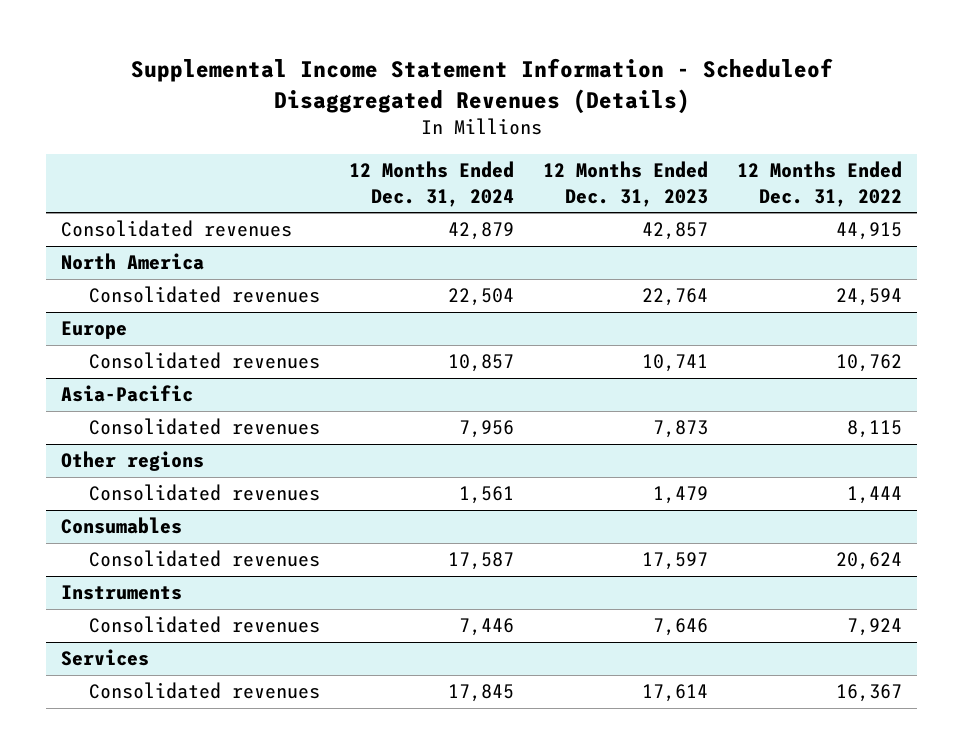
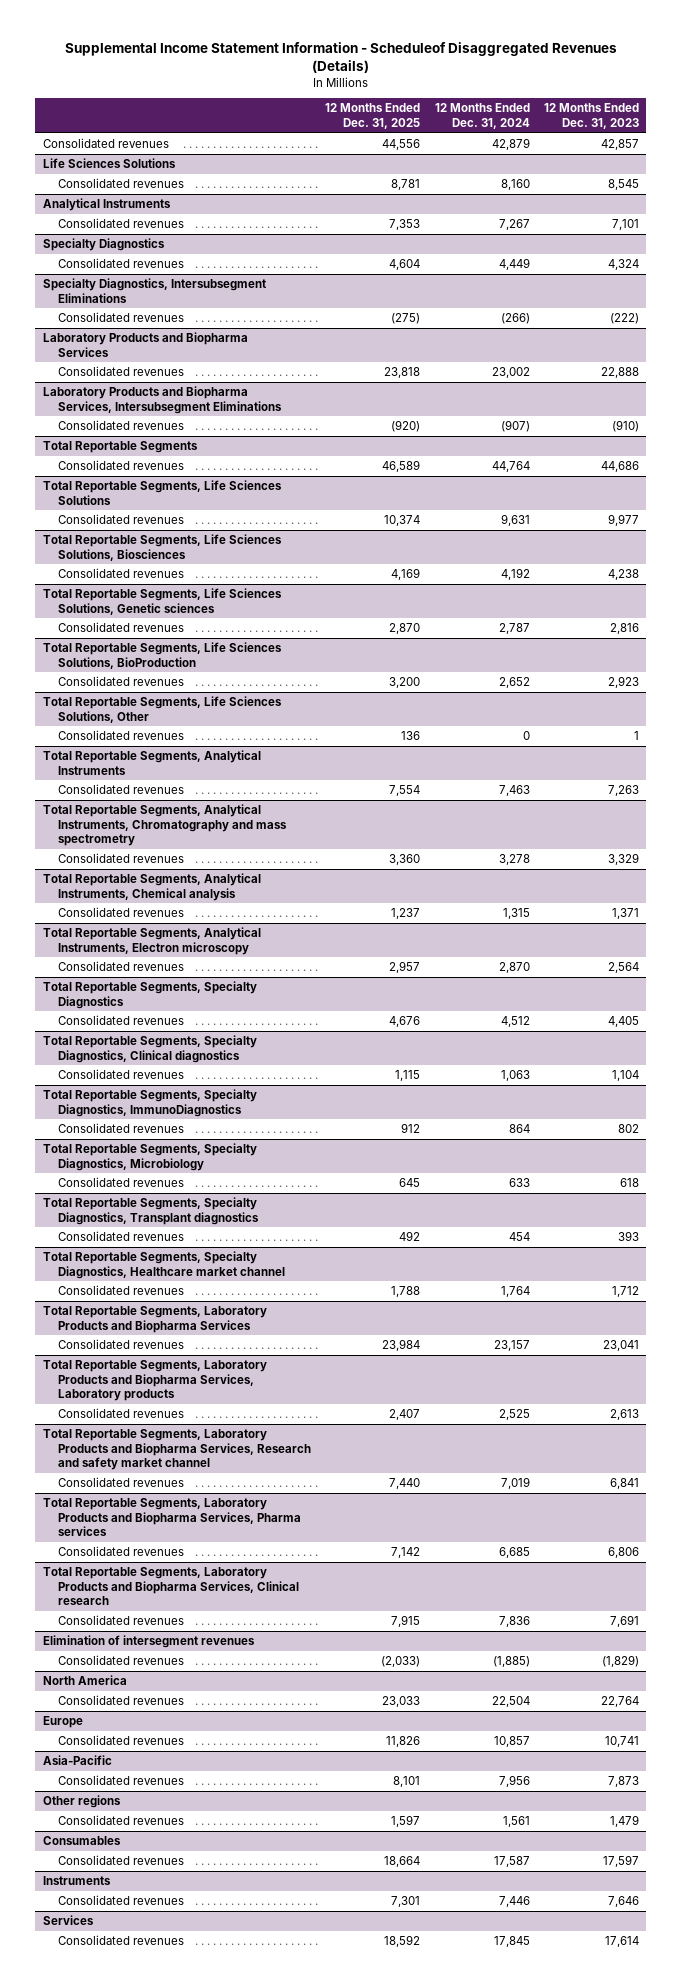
- | 12 Months Ended Dec. 31, 2024 | 12 Months Ended Dec. 31, 2023 | 12 Months Ended Dec. 31, 2022
+ | 12 Months Ended Dec. 31, 2025 | 12 Months Ended Dec. 31, 2024 | 12 Months Ended Dec. 31, 2023
+ Life Sciences Solutions
+ Consolidated revenues | 8,781 | 8,160 | 8,545
+ Analytical Instruments
+ Consolidated revenues | 7,353 | 7,267 | 7,101
+ Specialty Diagnostics
+ Consolidated revenues | 4,604 | 4,449 | 4,324
+ Specialty Diagnostics, Intersubsegment Eliminations
+ Consolidated revenues | (275) | (266) | (222)
+ Laboratory Products and Biopharma Services
+ Consolidated revenues | 23,818 | 23,002 | 22,888
+ Laboratory Products and Biopharma Services, Intersubsegment Eliminations
+ Consolidated revenues | (920) | (907) | (910)
+ Total Reportable Segments
+ Consolidated revenues | 46,589 | 44,764 | 44,686
+ Total Reportable Segments, Life Sciences Solutions
+ Consolidated revenues | 10,374 | 9,631 | 9,977
+ Total Reportable Segments, Life Sciences Solutions, Biosciences
+ Consolidated revenues | 4,169 | 4,192 | 4,238
+ Total Reportable Segments, Life Sciences Solutions, Genetic sciences
+ Consolidated revenues | 2,870 | 2,787 | 2,816
+ Total Reportable Segments, Life Sciences Solutions, BioProduction
+ Consolidated revenues | 3,200 | 2,652 | 2,923
+ Total Reportable Segments, Life Sciences Solutions, Other
+ Consolidated revenues | 136 | 0 | 1
+ Total Reportable Segments, Analytical Instruments
+ Consolidated revenues | 7,554 | 7,463 | 7,263
+ Total Reportable Segments, Analytical Instruments, Chromatography and mass spectrometry
+ Consolidated revenues | 3,360 | 3,278 | 3,329
+ Total Reportable Segments, Analytical Instruments, Chemical analysis
+ Consolidated revenues | 1,237 | 1,315 | 1,371
+ Total Reportable Segments, Analytical Instruments, Electron microscopy
+ Consolidated revenues | 2,957 | 2,870 | 2,564
+ Total Reportable Segments, Specialty Diagnostics
+ Consolidated revenues | 4,676 | 4,512 | 4,405
+ Total Reportable Segments, Specialty Diagnostics, Clinical diagnostics
+ Consolidated revenues | 1,115 | 1,063 | 1,104
+ Total Reportable Segments, Specialty Diagnostics, ImmunoDiagnostics
+ Consolidated revenues | 912 | 864 | 802
+ Total Reportable Segments, Specialty Diagnostics, Microbiology
+ Consolidated revenues | 645 | 633 | 618
+ Total Reportable Segments, Specialty Diagnostics, Transplant diagnostics
+ Consolidated revenues | 492 | 454 | 393
+ Total Reportable Segments, Specialty Diagnostics, Healthcare market channel
+ Consolidated revenues | 1,788 | 1,764 | 1,712
+ Total Reportable Segments, Laboratory Products and Biopharma Services
+ Consolidated revenues | 23,984 | 23,157 | 23,041
+ Total Reportable Segments, Laboratory Products and Biopharma Services, Laboratory products
+ Consolidated revenues | 2,407 | 2,525 | 2,613
+ Total Reportable Segments, Laboratory Products and Biopharma Services, Research and safety market channel
+ Consolidated revenues | 7,440 | 7,019 | 6,841
+ Total Reportable Segments, Laboratory Products and Biopharma Services, Pharma services
+ Consolidated revenues | 7,142 | 6,685 | 6,806
+ Total Reportable Segments, Laboratory Products and Biopharma Services, Clinical research
+ Consolidated revenues | 7,915 | 7,836 | 7,691
+ Elimination of intersegment revenues
+ Consolidated revenues | (2,033) | (1,885) | (1,829)

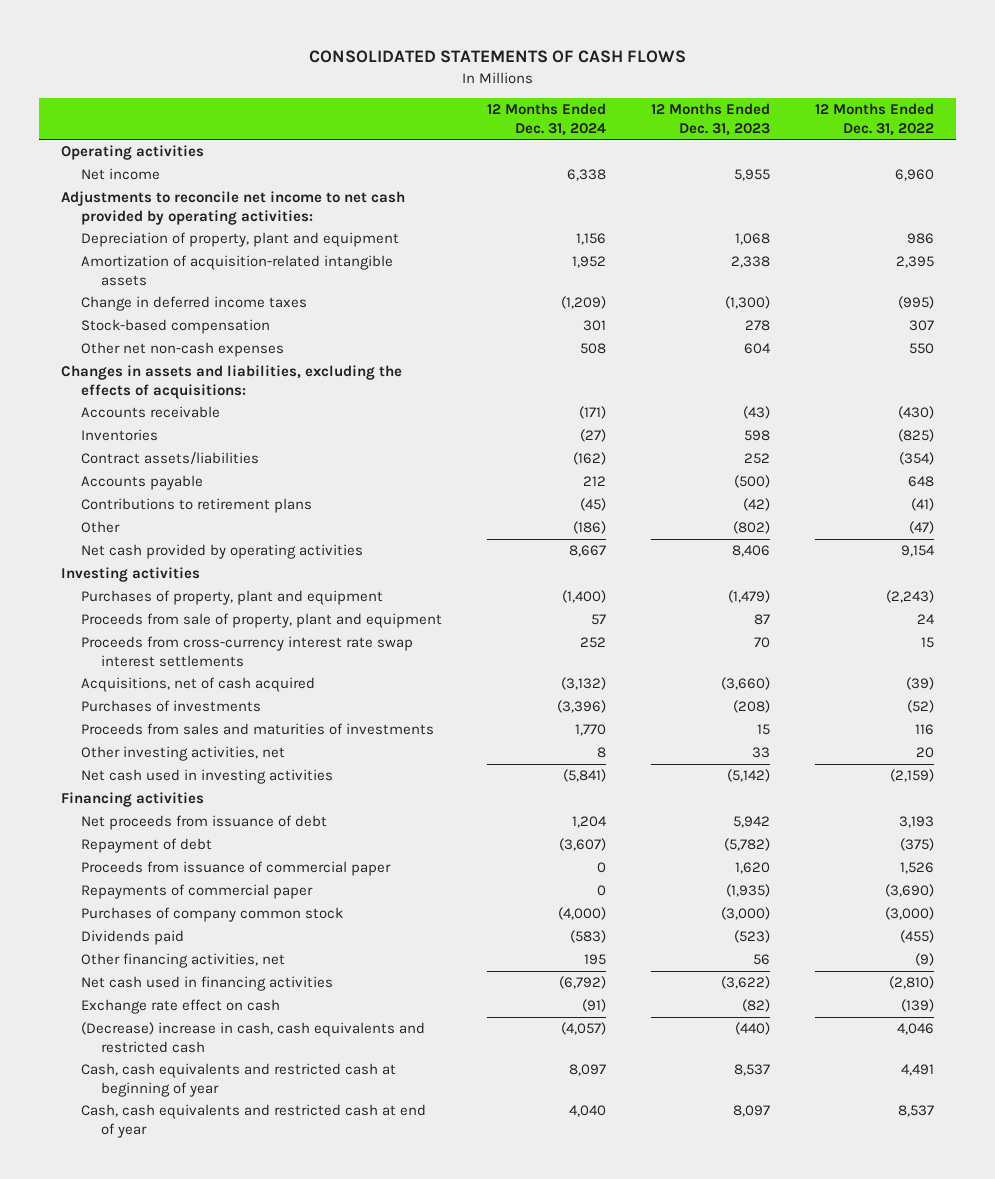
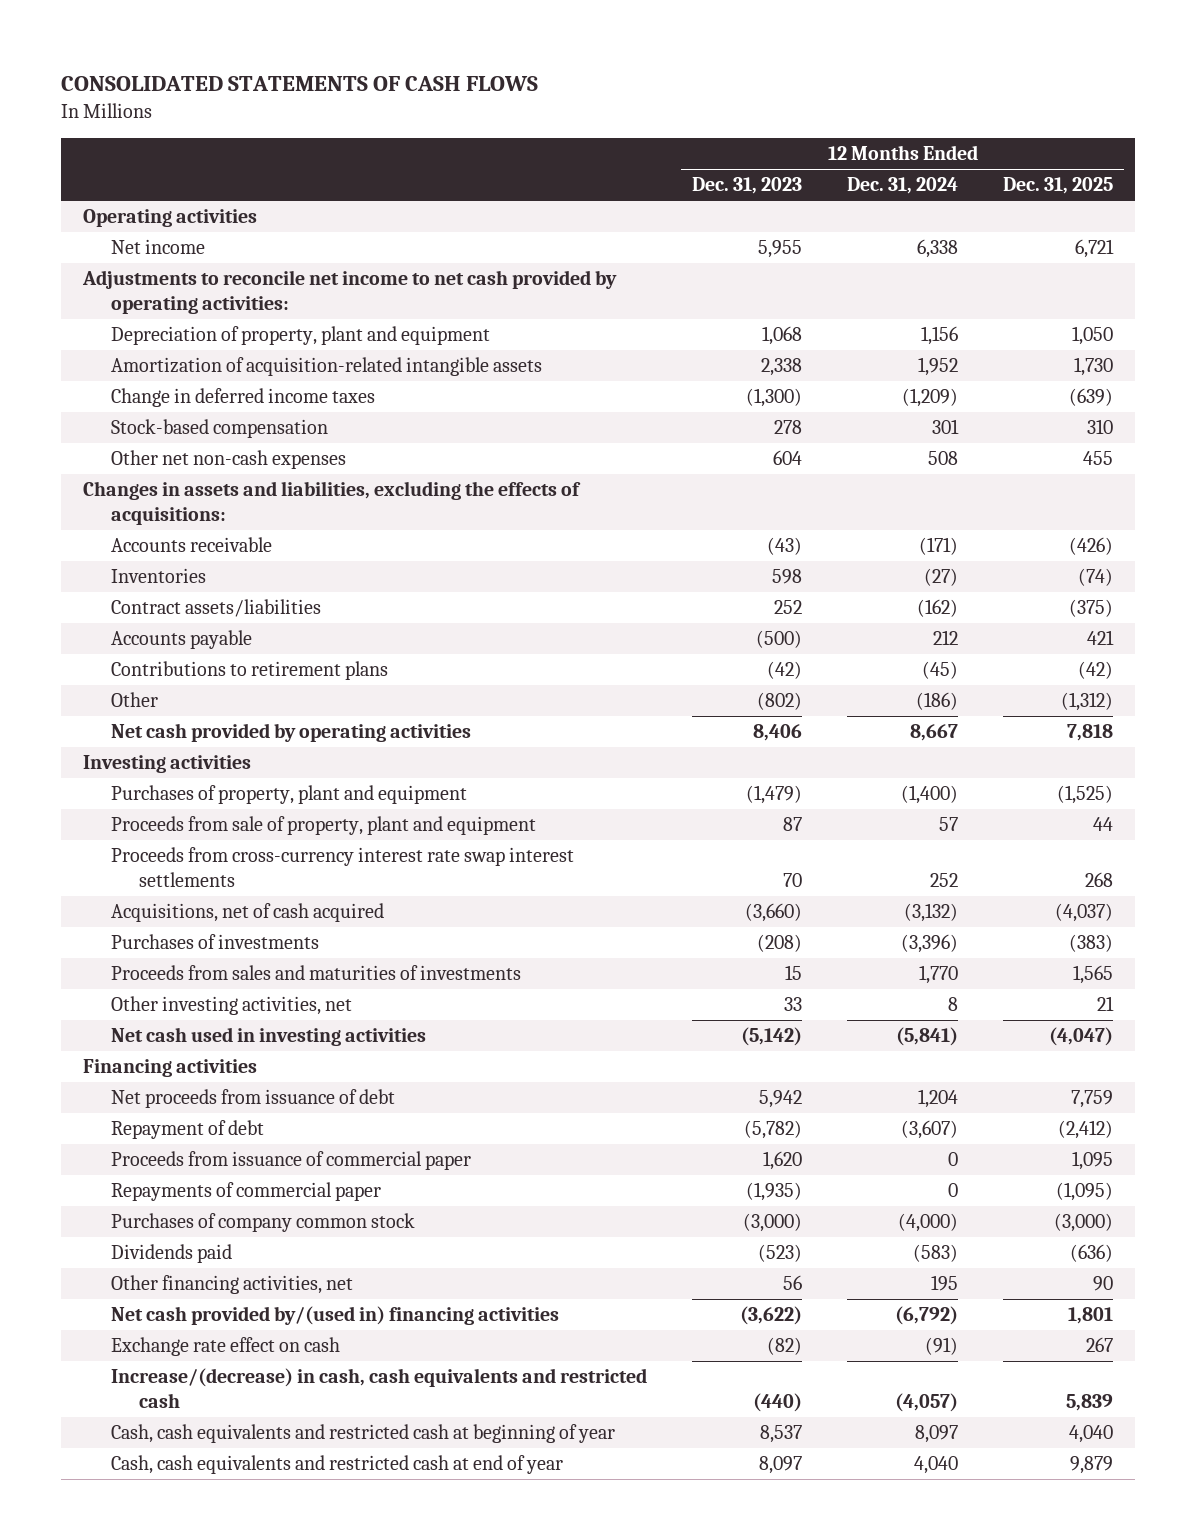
- | 12 Months Ended Dec. 31, 2024 | 12 Months Ended Dec. 31, 2023 | 12 Months Ended Dec. 31, 2022
+ | 12 Months Ended Dec. 31, 2023 | 12 Months Ended Dec. 31, 2024 | 12 Months Ended Dec. 31, 2025
- Net cash used in financing activities | (6,792) | (3,622) | (2,810)
+ Net cash provided by/(used in) financing activities | (3,622) | (6,792) | 1,801
- (Decrease) increase in cash, cash equivalents and restricted cash | (4,057) | (440) | 4,046
+ Increase/(decrease) in cash, cash equivalents and restricted cash | (440) | (4,057) | 5,839

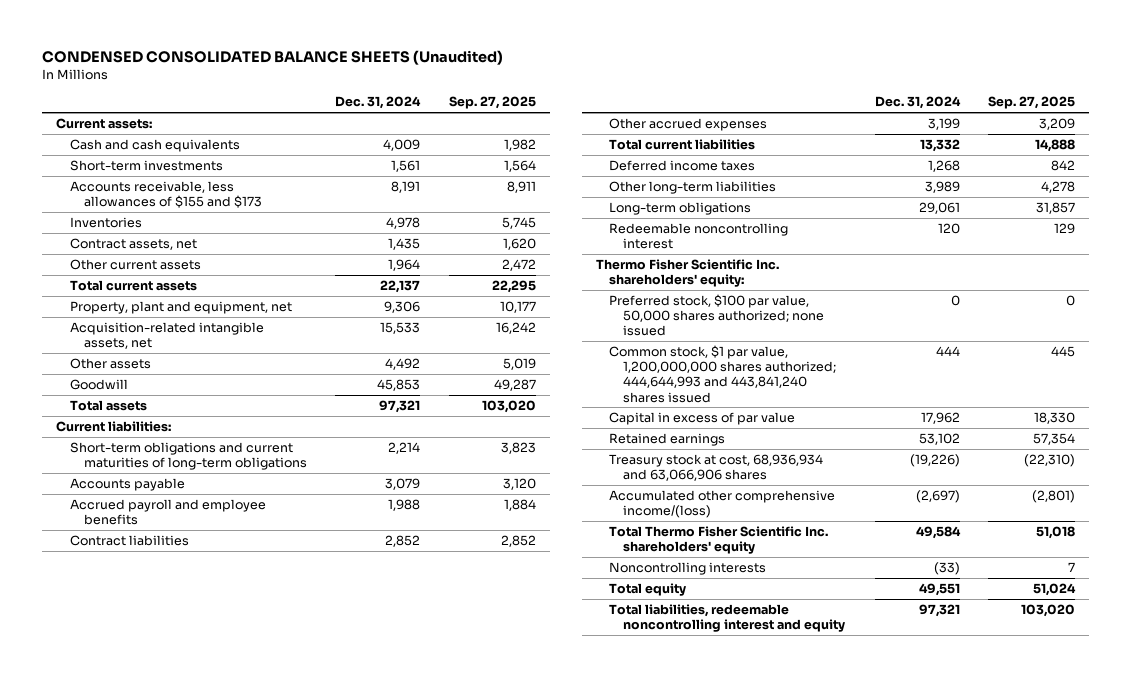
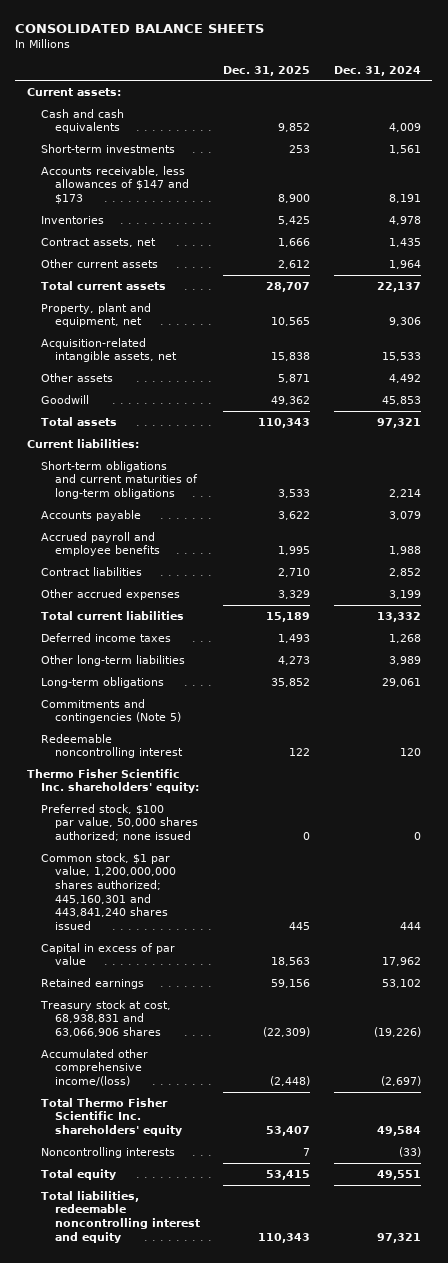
- CONDENSED CONSOLIDATED BALANCE SHEETS (Unaudited)
+ CONSOLIDATED BALANCE SHEETS
- | Dec. 31, 2024 | Sep. 27, 2025
+ | Dec. 31, 2025 | Dec. 31, 2024
- Accounts receivable, less allowances of $155 and $173 | 8,191 | 8,911
+ Accounts receivable, less allowances of $147 and $173 | 8,900 | 8,191
+ Commitments and contingencies (Note 5)
- Common stock, $1 par value, 1,200,000,000 shares authorized; 444,644,993 and 443,841,240 shares issued | 444 | 445
+ Common stock, $1 par value, 1,200,000,000 shares authorized; 445,160,301 and 443,841,240 shares issued | 445 | 444
- Treasury stock at cost, 68,936,934 and 63,066,906 shares | (19,226) | (22,310)
+ Treasury stock at cost, 68,938,831 and 63,066,906 shares | (22,309) | (19,226)

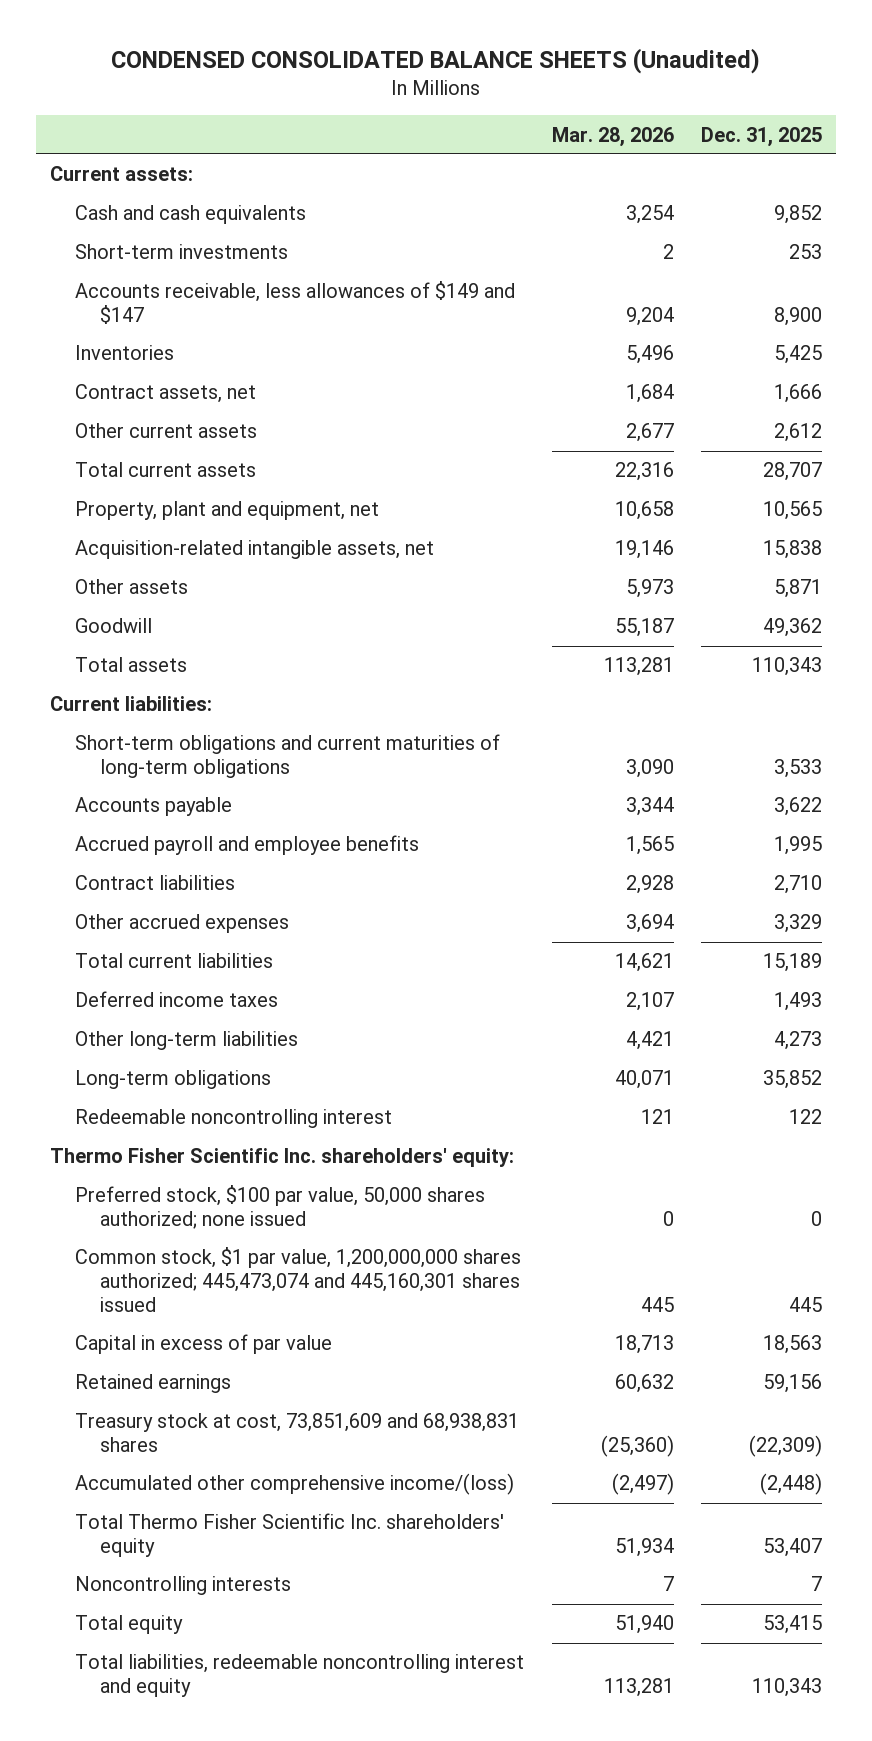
- CONSOLIDATED BALANCE SHEETS
+ CONDENSED CONSOLIDATED BALANCE SHEETS (Unaudited)
- | Dec. 31, 2025 | Dec. 31, 2024
+ | Mar. 28, 2026 | Dec. 31, 2025
- Accounts receivable, less allowances of $147 and $173 | 8,900 | 8,191
+ Accounts receivable, less allowances of $149 and $147 | 9,204 | 8,900
- Commitments and contingencies (Note 5)
- Common stock, $1 par value, 1,200,000,000 shares authorized; 445,160,301 and 443,841,240 shares issued | 445 | 444
+ Common stock, $1 par value, 1,200,000,000 shares authorized; 445,473,074 and 445,160,301 shares issued | 445 | 445
- Treasury stock at cost, 68,938,831 and 63,066,906 shares | (22,309) | (19,226)
+ Treasury stock at cost, 73,851,609 and 68,938,831 shares | (25,360) | (22,309)

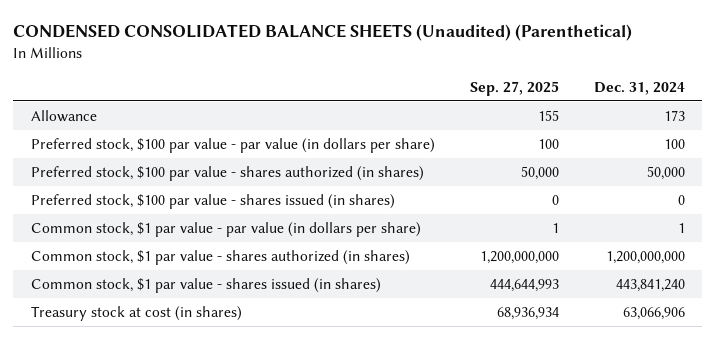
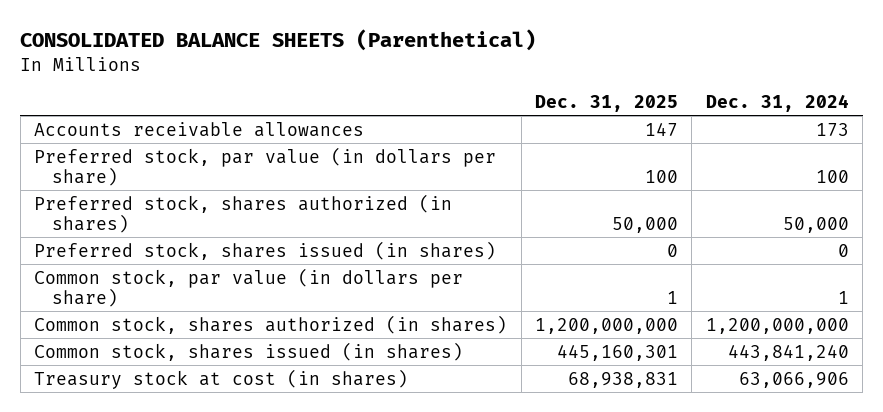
- CONDENSED CONSOLIDATED BALANCE SHEETS (Unaudited) (Parenthetical)
+ CONSOLIDATED BALANCE SHEETS (Parenthetical)
- | Sep. 27, 2025 | Dec. 31, 2024
+ | Dec. 31, 2025 | Dec. 31, 2024
- Allowance | 155 | 173
- Preferred stock, $100 par value - par value (in dollars per share) | 100 | 100
- Preferred stock, $100 par value - shares authorized (in shares) | 50,000 | 50,000
- Preferred stock, $100 par value - shares issued (in shares) | 0 | 0
- Common stock, $1 par value - par value (in dollars per share) | 1 | 1
- Common stock, $1 par value - shares authorized (in shares) | 1,200,000,000 | 1,200,000,000
- Common stock, $1 par value - shares issued (in shares) | 444,644,993 | 443,841,240
+ Accounts receivable allowances | 147 | 173
+ Preferred stock, par value (in dollars per share) | 100 | 100
+ Preferred stock, shares authorized (in shares) | 50,000 | 50,000
+ Preferred stock, shares issued (in shares) | 0 | 0
+ Common stock, par value (in dollars per share) | 1 | 1
+ Common stock, shares authorized (in shares) | 1,200,000,000 | 1,200,000,000
+ Common stock, shares issued (in shares) | 445,160,301 | 443,841,240

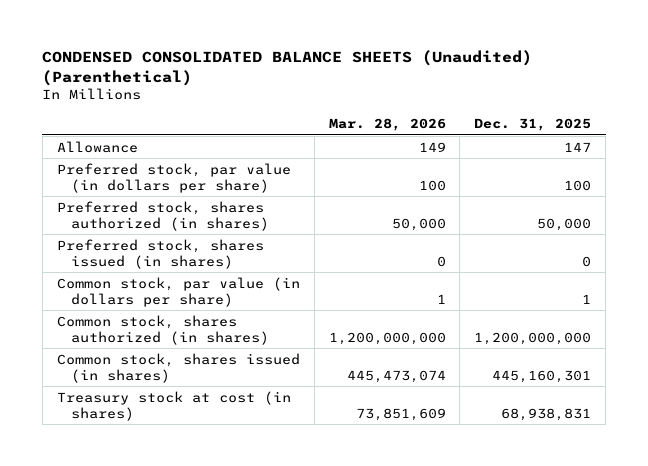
- CONSOLIDATED BALANCE SHEETS (Parenthetical)
+ CONDENSED CONSOLIDATED BALANCE SHEETS (Unaudited) (Parenthetical)
- | Dec. 31, 2025 | Dec. 31, 2024
+ | Mar. 28, 2026 | Dec. 31, 2025
- Accounts receivable allowances | 147 | 173
+ Allowance | 149 | 147

